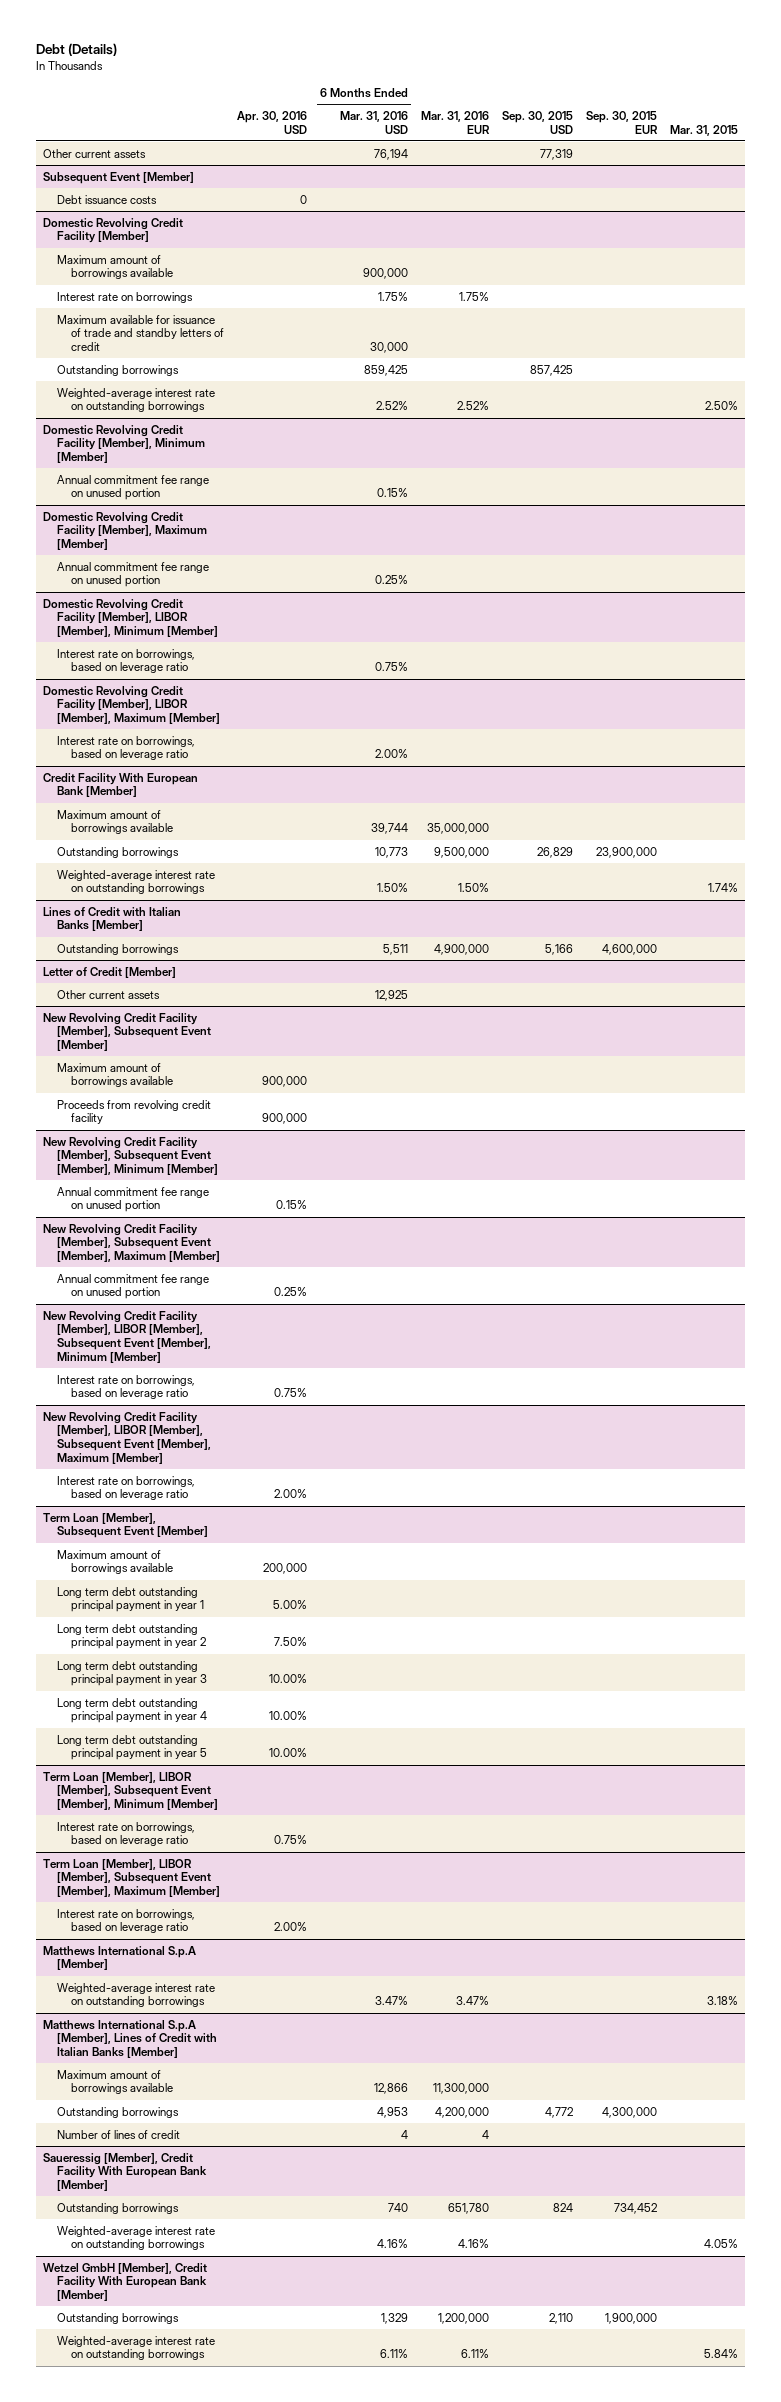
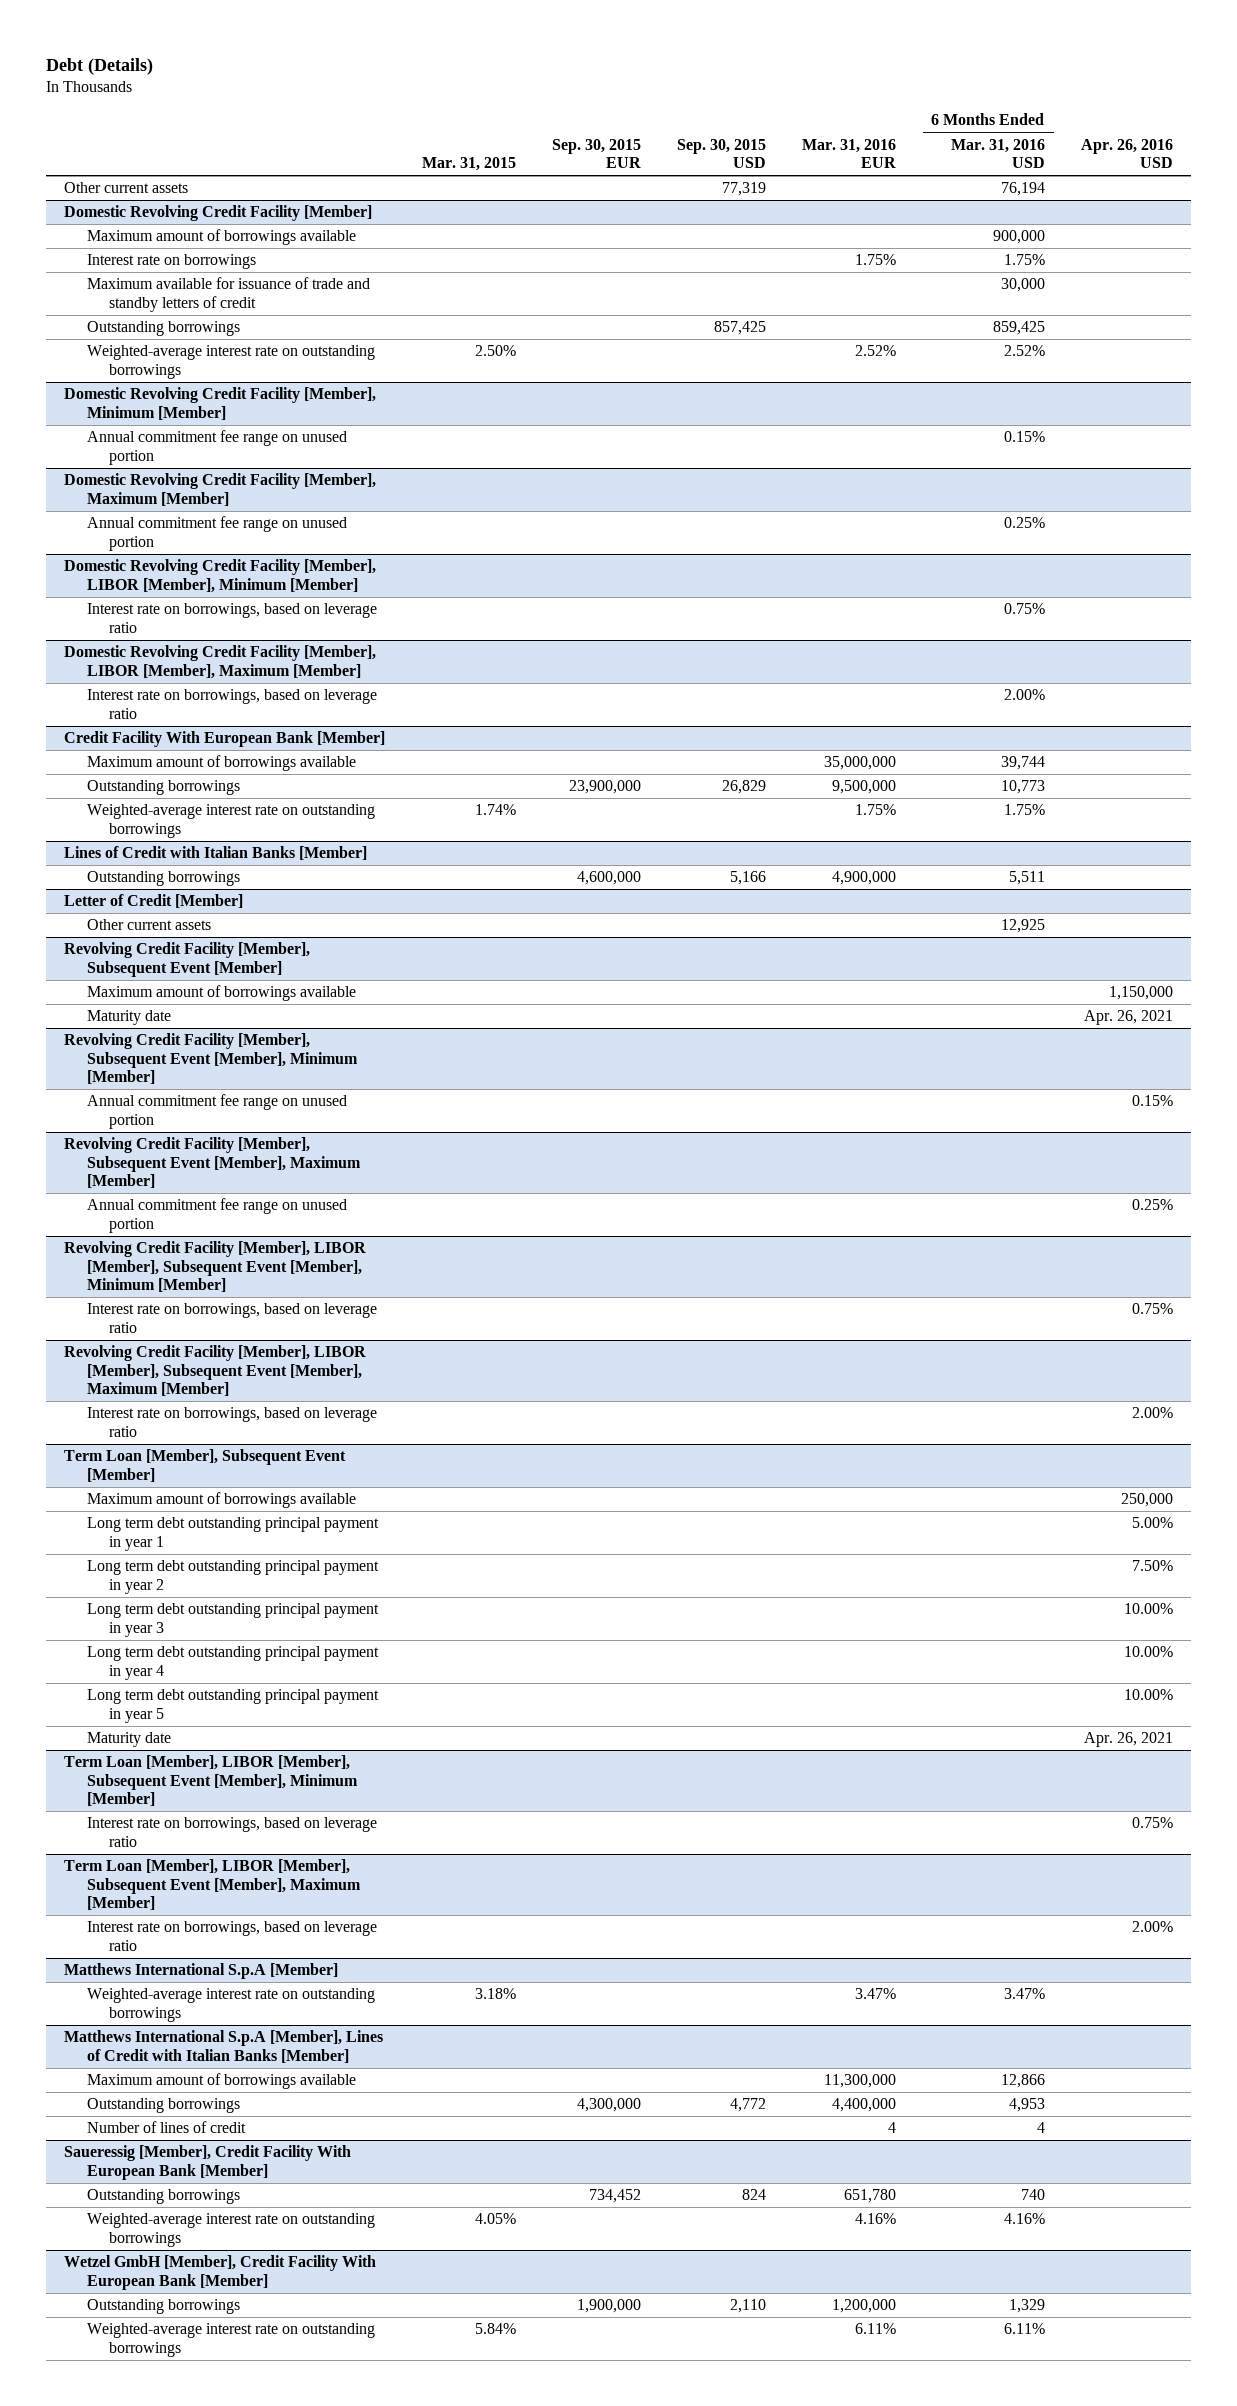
- | Apr. 30, 2016 USD | 6 Months Ended Mar. 31, 2016 USD | Mar. 31, 2016 EUR | Sep. 30, 2015 USD | Sep. 30, 2015 EUR | Mar. 31, 2015
+ | Mar. 31, 2015 | Sep. 30, 2015 EUR | Sep. 30, 2015 USD | Mar. 31, 2016 EUR | 6 Months Ended Mar. 31, 2016 USD | Apr. 26, 2016 USD
- Subsequent Event [Member]
- Debt issuance costs | 0 | | | | |
@ Credit Facility With European Bank [Member]
- Weighted-average interest rate on outstanding borrowings | | 1.50% | 1.50% | | | 1.74%
+ Weighted-average interest rate on outstanding borrowings | 1.74% | | | 1.75% | 1.75% |
- New Revolving Credit Facility [Member], Subsequent Event [Member]
+ Revolving Credit Facility [Member], Subsequent Event [Member]
- Proceeds from revolving credit facility | 900,000 | | | | |
- New Revolving Credit Facility [Member], Subsequent Event [Member], Minimum [Member]
+ Maturity date | | | | | | Apr. 26, 2021
+ Revolving Credit Facility [Member], Subsequent Event [Member], Minimum [Member]
- New Revolving Credit Facility [Member], Subsequent Event [Member], Maximum [Member]
+ Revolving Credit Facility [Member], Subsequent Event [Member], Maximum [Member]
- New Revolving Credit Facility [Member], LIBOR [Member], Subsequent Event [Member], Minimum [Member]
+ Revolving Credit Facility [Member], LIBOR [Member], Subsequent Event [Member], Minimum [Member]
- New Revolving Credit Facility [Member], LIBOR [Member], Subsequent Event [Member], Maximum [Member]
+ Revolving Credit Facility [Member], LIBOR [Member], Subsequent Event [Member], Maximum [Member]
@ Term Loan [Member], Subsequent Event [Member]
+ Maturity date | | | | | | Apr. 26, 2021
@ Matthews International S.p.A [Member], Lines of Credit with Italian Banks [Member]
- Outstanding borrowings | | 4,953 | 4,200,000 | 4,772 | 4,300,000 |
+ Outstanding borrowings | | 4,300,000 | 4,772 | 4,400,000 | 4,953 |

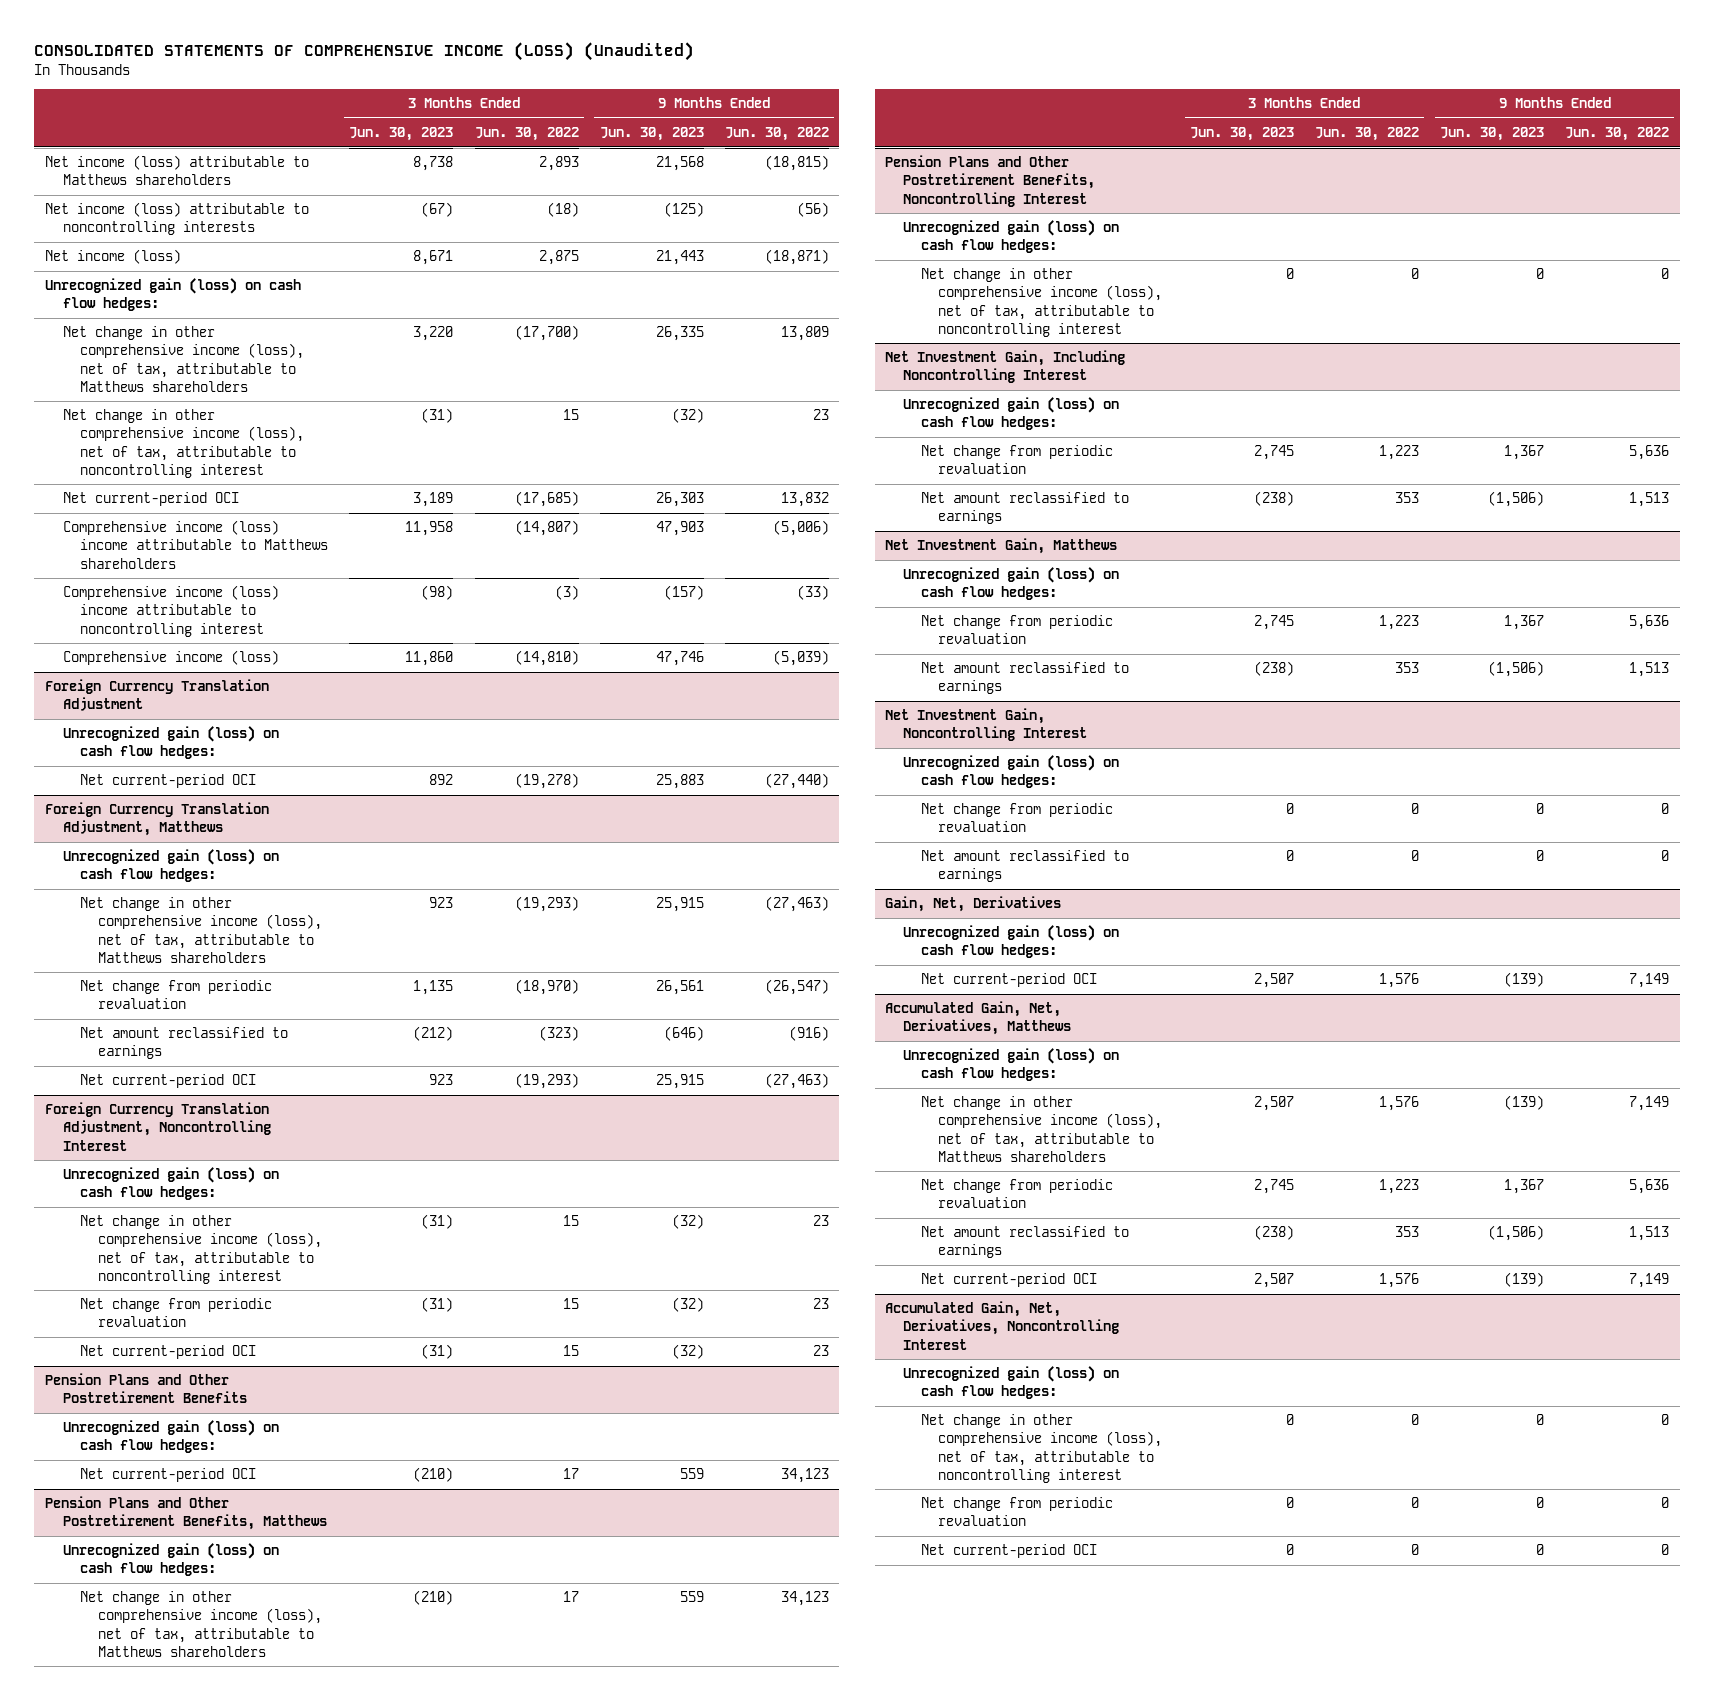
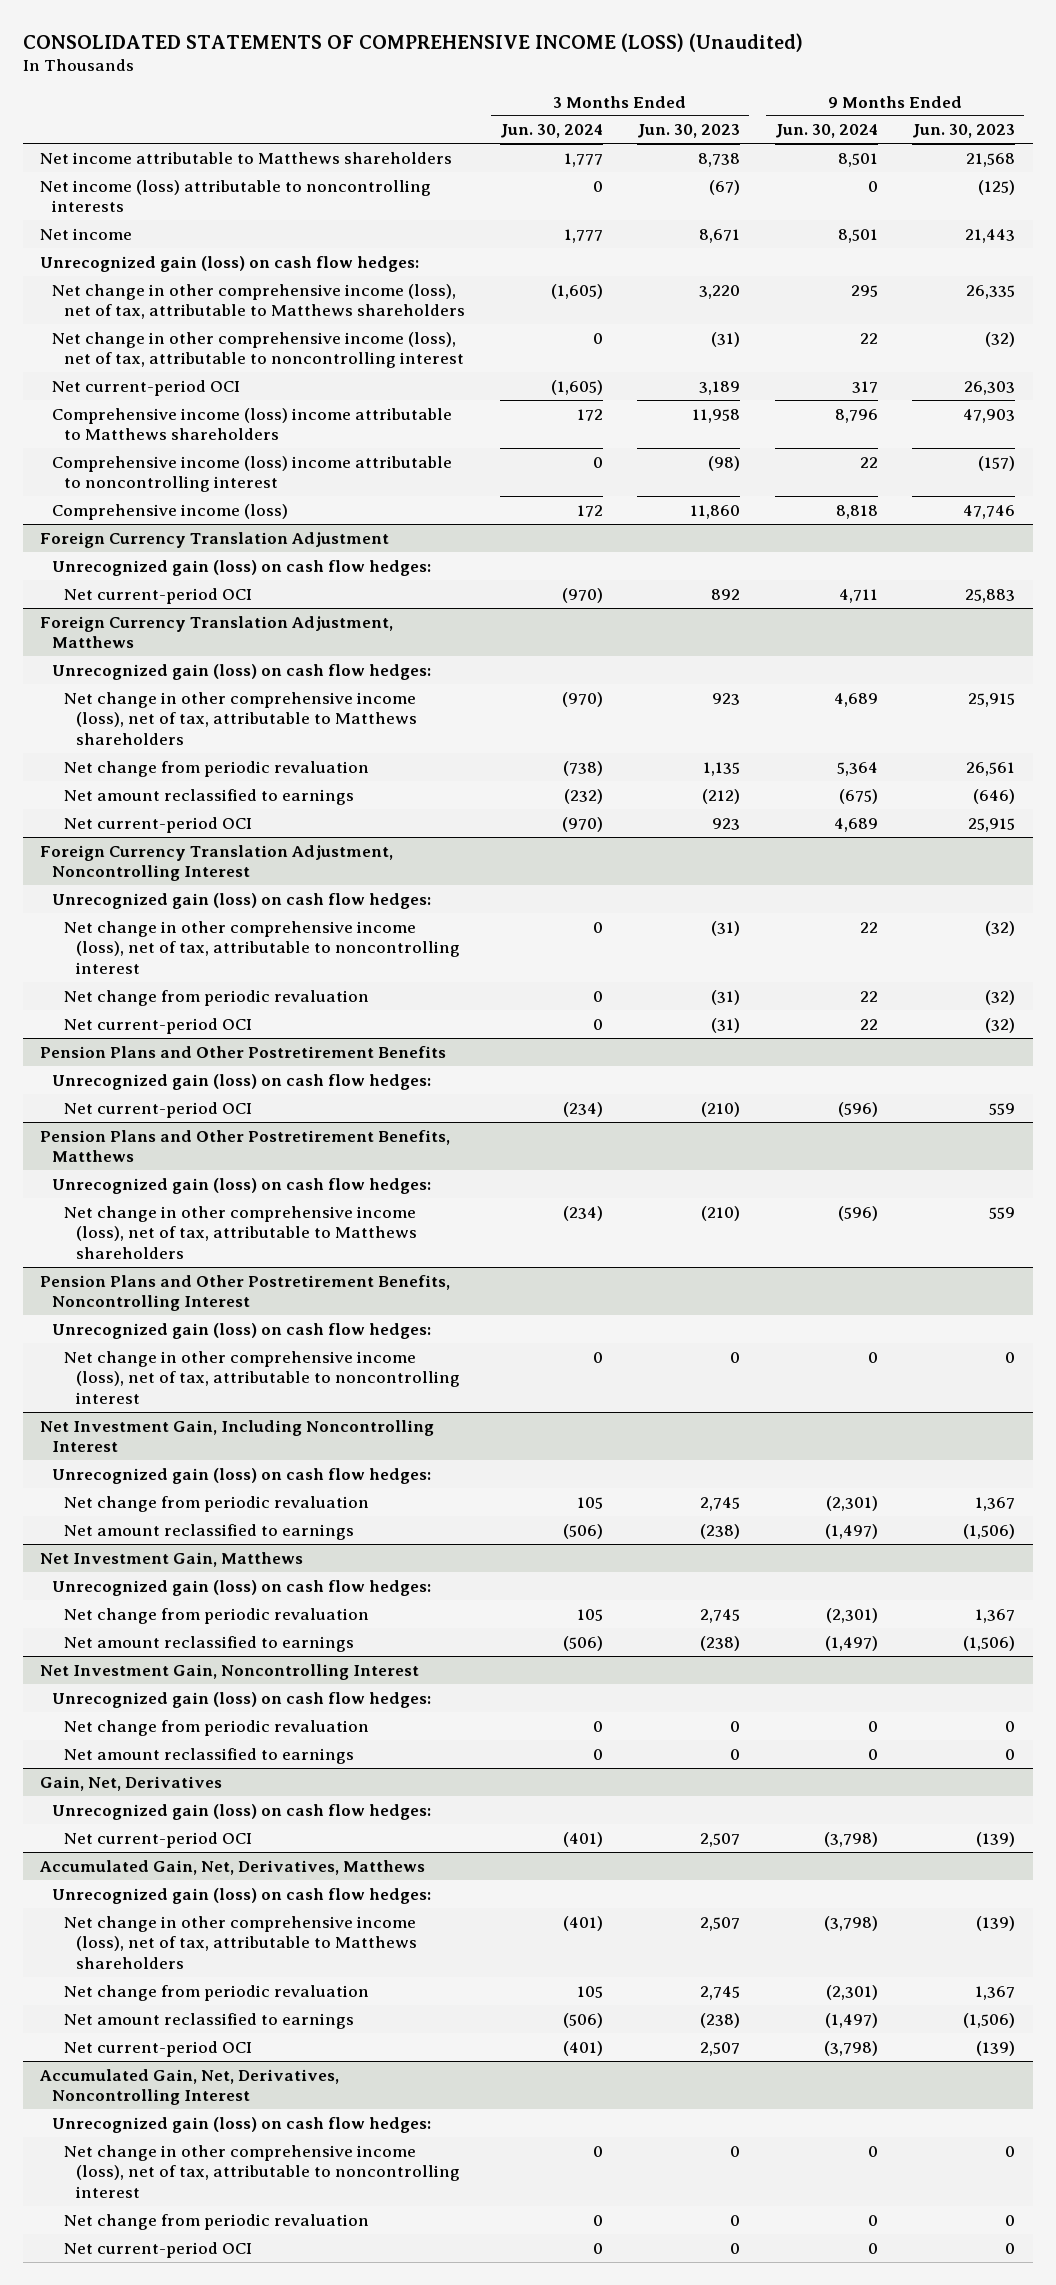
- | 3 Months Ended Jun. 30, 2023 | 3 Months Ended Jun. 30, 2022 | 9 Months Ended Jun. 30, 2023 | 9 Months Ended Jun. 30, 2022
+ | 3 Months Ended Jun. 30, 2024 | 3 Months Ended Jun. 30, 2023 | 9 Months Ended Jun. 30, 2024 | 9 Months Ended Jun. 30, 2023
- Net income (loss) attributable to Matthews shareholders | 8,738 | 2,893 | 21,568 | (18,815)
+ Net income attributable to Matthews shareholders | 1,777 | 8,738 | 8,501 | 21,568
- Net income (loss) | 8,671 | 2,875 | 21,443 | (18,871)
+ Net income | 1,777 | 8,671 | 8,501 | 21,443

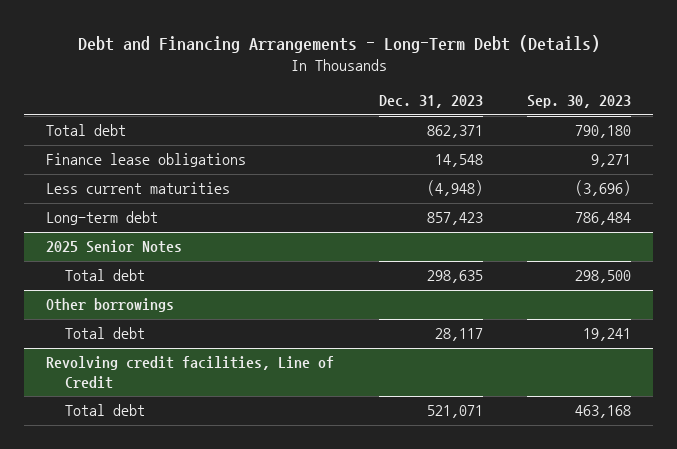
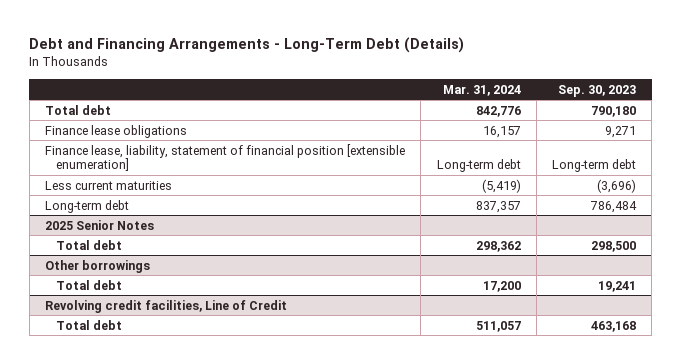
- | Dec. 31, 2023 | Sep. 30, 2023
+ | Mar. 31, 2024 | Sep. 30, 2023
+ Finance lease, liability, statement of financial position [extensible enumeration] | Long-term debt | Long-term debt

